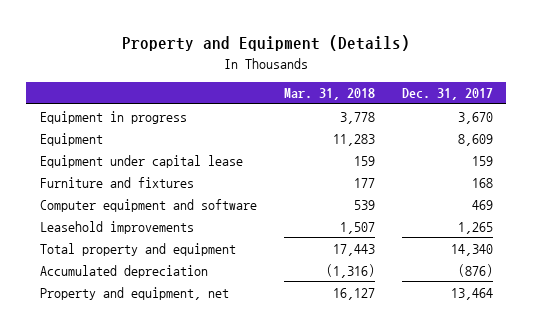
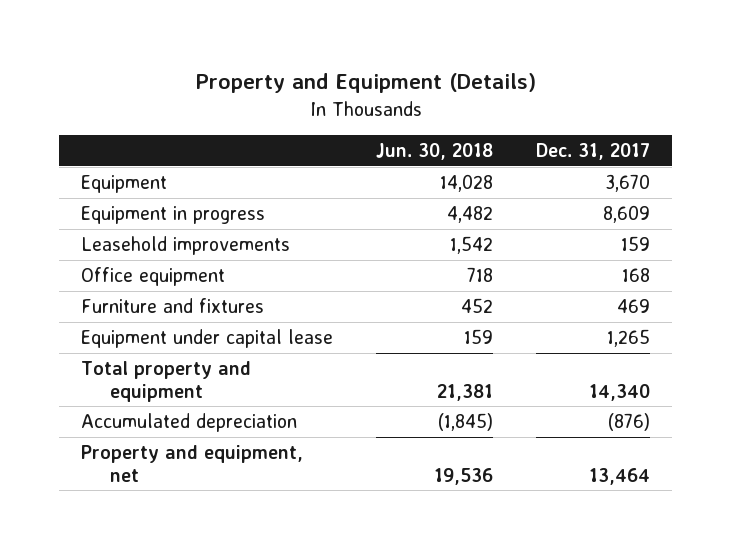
- | Mar. 31, 2018 | Dec. 31, 2017
+ | Jun. 30, 2018 | Dec. 31, 2017
- Equipment in progress | 3,778 | 3,670
- Equipment | 11,283 | 8,609
- Equipment under capital lease | 159 | 159
- Furniture and fixtures | 177 | 168
- Computer equipment and software | 539 | 469
- Leasehold improvements | 1,507 | 1,265
+ Equipment | 14,028 | 3,670
+ Equipment in progress | 4,482 | 8,609
+ Leasehold improvements | 1,542 | 159
+ Office equipment | 718 | 168
+ Furniture and fixtures | 452 | 469
+ Equipment under capital lease | 159 | 1,265

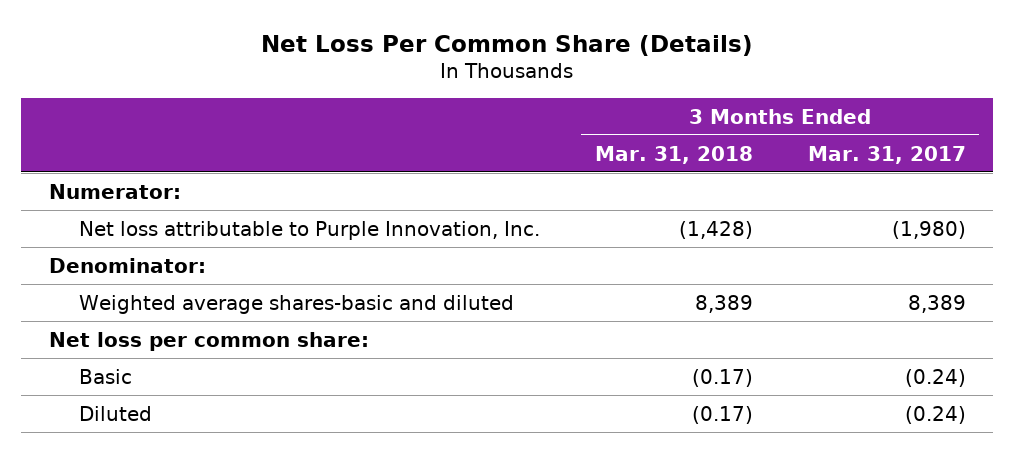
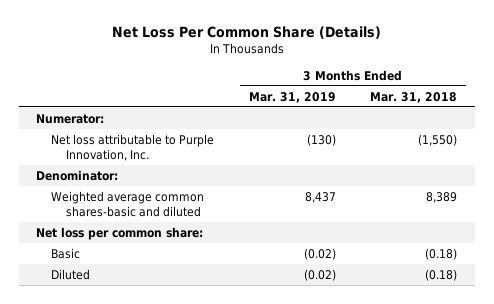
- | 3 Months Ended Mar. 31, 2018 | 3 Months Ended Mar. 31, 2017
+ | 3 Months Ended Mar. 31, 2019 | 3 Months Ended Mar. 31, 2018
- Net loss attributable to Purple Innovation, Inc. | (1,428) | (1,980)
+ Net loss attributable to Purple Innovation, Inc. | (130) | (1,550)
- Weighted average shares-basic and diluted | 8,389 | 8,389
+ Weighted average common shares-basic and diluted | 8,437 | 8,389
- Basic | (0.17) | (0.24)
- Diluted | (0.17) | (0.24)
+ Basic | (0.02) | (0.18)
+ Diluted | (0.02) | (0.18)

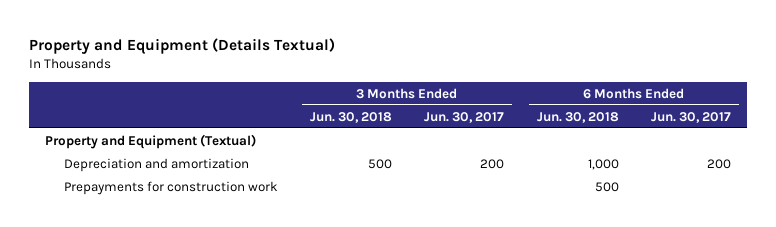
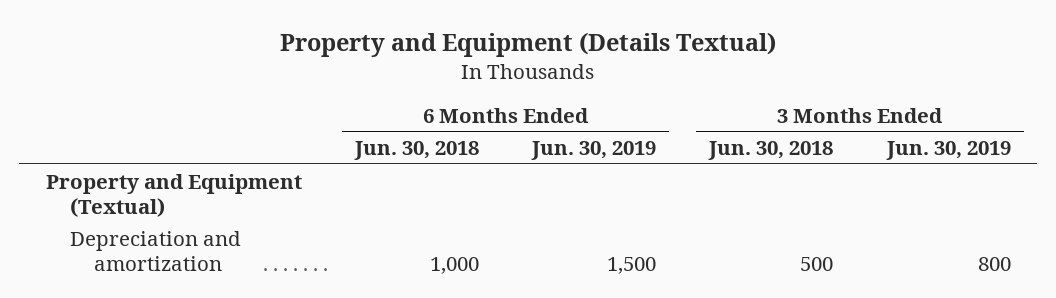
- | 3 Months Ended Jun. 30, 2018 | 3 Months Ended Jun. 30, 2017 | 6 Months Ended Jun. 30, 2018 | 6 Months Ended Jun. 30, 2017
+ | 6 Months Ended Jun. 30, 2018 | 6 Months Ended Jun. 30, 2019 | 3 Months Ended Jun. 30, 2018 | 3 Months Ended Jun. 30, 2019
- Prepayments for construction work | | | 500 |

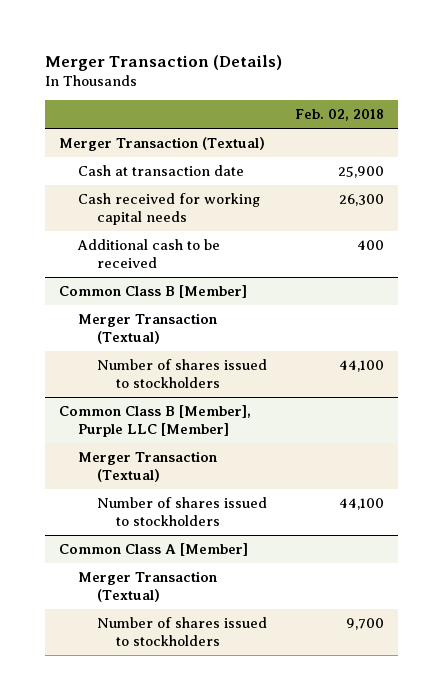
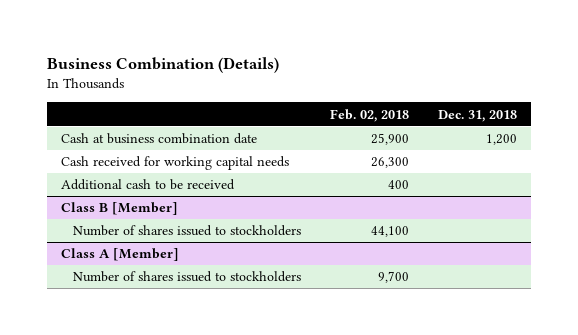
- Merger Transaction (Details)
+ Business Combination (Details)
- | Feb. 02, 2018
+ | Feb. 02, 2018 | Dec. 31, 2018
- Merger Transaction (Textual)
- Cash at transaction date | 25,900
+ Cash at business combination date | 25,900 | 1,200
- Common Class B [Member]
- Merger Transaction (Textual)
- Number of shares issued to stockholders | 44,100
- Common Class B [Member], Purple LLC [Member]
- Merger Transaction (Textual)
+ Class B [Member]
- Common Class A [Member]
- Merger Transaction (Textual)
+ Class A [Member]

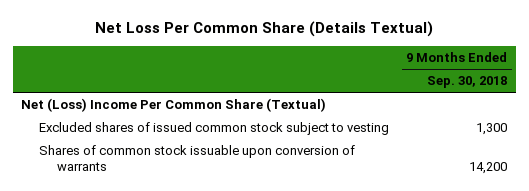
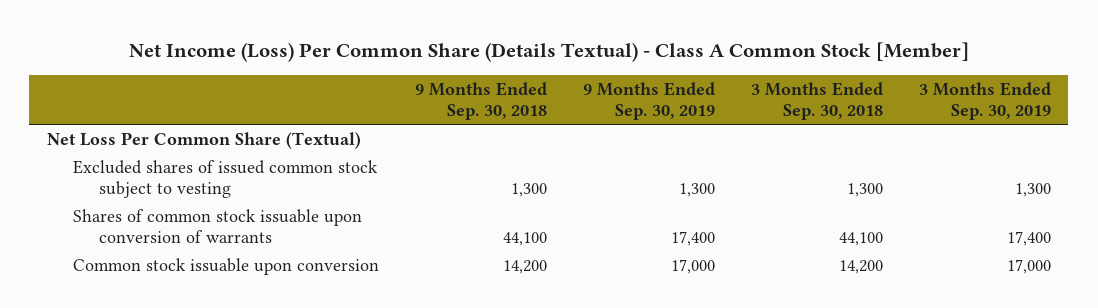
- Net Loss Per Common Share (Details Textual)
+ Net Income (Loss) Per Common Share (Details Textual) - Class A Common Stock [Member]
- | 9 Months Ended Sep. 30, 2018
+ | 9 Months Ended Sep. 30, 2018 | 9 Months Ended Sep. 30, 2019 | 3 Months Ended Sep. 30, 2018 | 3 Months Ended Sep. 30, 2019
- Net (Loss) Income Per Common Share (Textual)
+ Net Loss Per Common Share (Textual)
- Shares of common stock issuable upon conversion of warrants | 14,200
+ Shares of common stock issuable upon conversion of warrants | 44,100 | 17,400 | 44,100 | 17,400
+ Common stock issuable upon conversion | 14,200 | 17,000 | 14,200 | 17,000

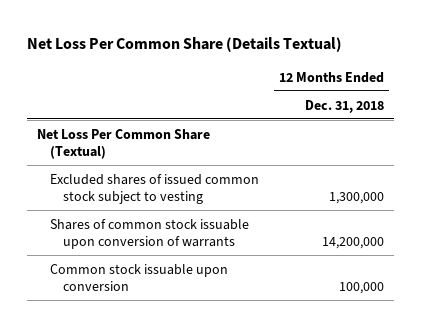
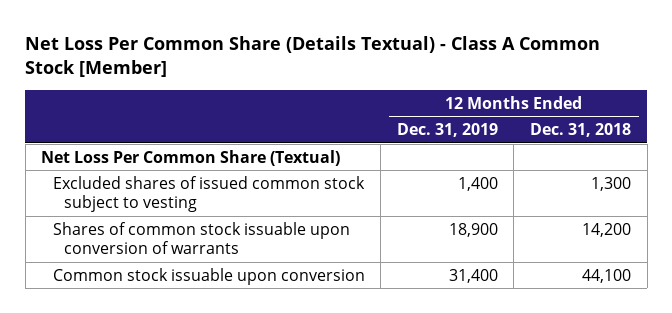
- Net Loss Per Common Share (Details Textual)
+ Net Loss Per Common Share (Details Textual) - Class A Common Stock [Member]
- | 12 Months Ended Dec. 31, 2018
+ | 12 Months Ended Dec. 31, 2019 | 12 Months Ended Dec. 31, 2018
- Excluded shares of issued common stock subject to vesting | 1,300,000
- Shares of common stock issuable upon conversion of warrants | 14,200,000
- Common stock issuable upon conversion | 100,000
+ Excluded shares of issued common stock subject to vesting | 1,400 | 1,300
+ Shares of common stock issuable upon conversion of warrants | 18,900 | 14,200
+ Common stock issuable upon conversion | 31,400 | 44,100

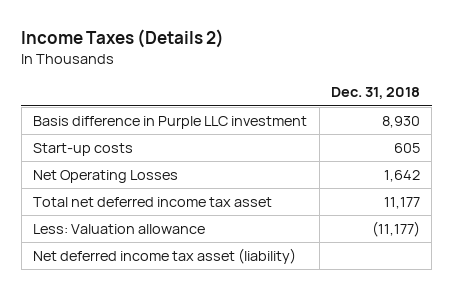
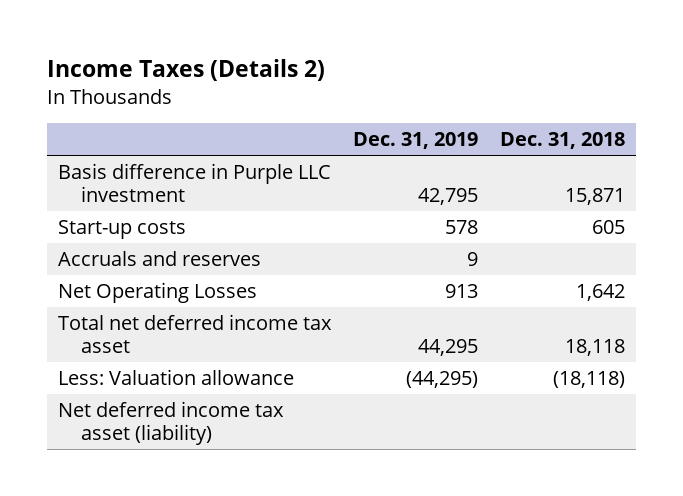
- | Dec. 31, 2018
+ | Dec. 31, 2019 | Dec. 31, 2018
- Basis difference in Purple LLC investment | 8,930
+ Basis difference in Purple LLC investment | 42,795 | 15,871
+ Accruals and reserves | 9 |
- Total net deferred income tax asset | 11,177
- Less: Valuation allowance | (11,177)
+ Total net deferred income tax asset | 44,295 | 18,118
+ Less: Valuation allowance | (44,295) | (18,118)

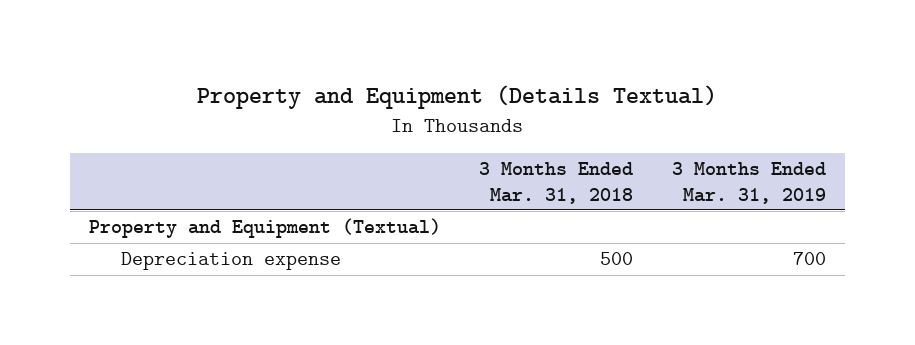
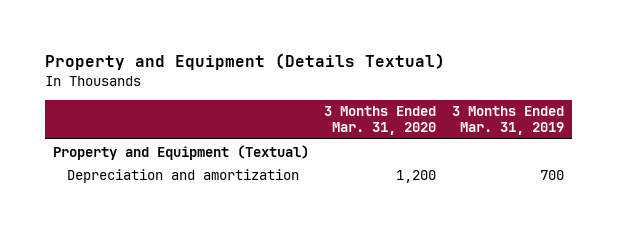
- | 3 Months Ended Mar. 31, 2018 | 3 Months Ended Mar. 31, 2019
+ | 3 Months Ended Mar. 31, 2020 | 3 Months Ended Mar. 31, 2019
- Depreciation expense | 500 | 700
+ Depreciation and amortization | 1,200 | 700

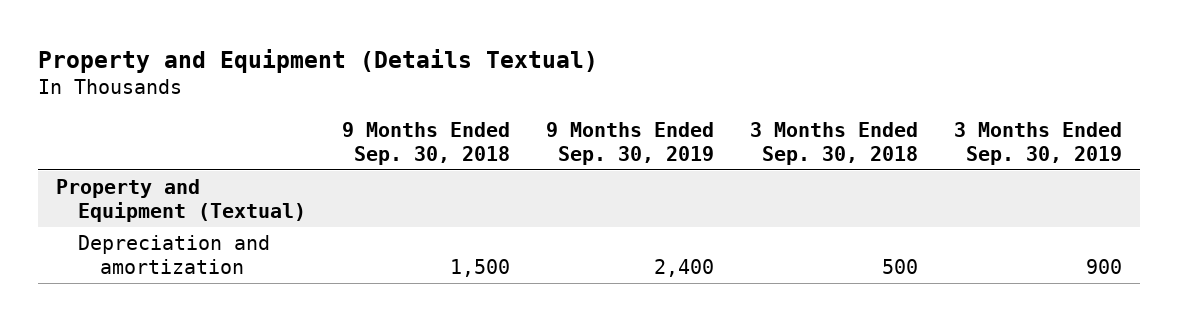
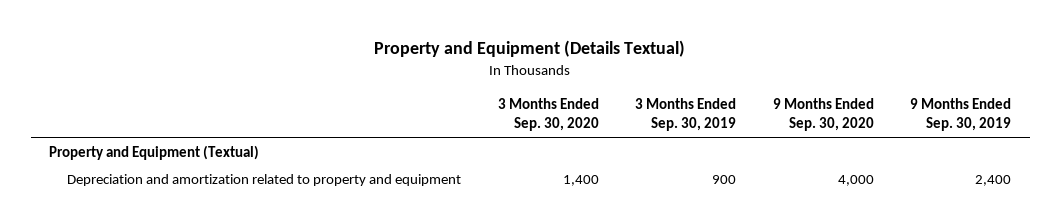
- | 9 Months Ended Sep. 30, 2018 | 9 Months Ended Sep. 30, 2019 | 3 Months Ended Sep. 30, 2018 | 3 Months Ended Sep. 30, 2019
+ | 3 Months Ended Sep. 30, 2020 | 3 Months Ended Sep. 30, 2019 | 9 Months Ended Sep. 30, 2020 | 9 Months Ended Sep. 30, 2019
- Depreciation and amortization | 1,500 | 2,400 | 500 | 900
+ Depreciation and amortization related to property and equipment | 1,400 | 900 | 4,000 | 2,400

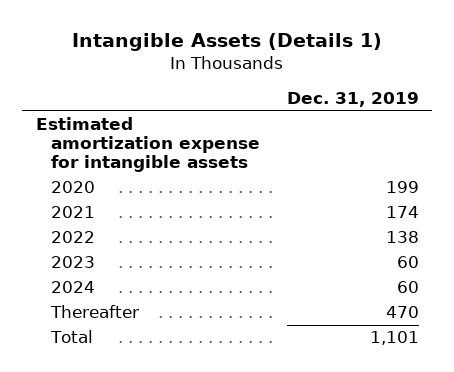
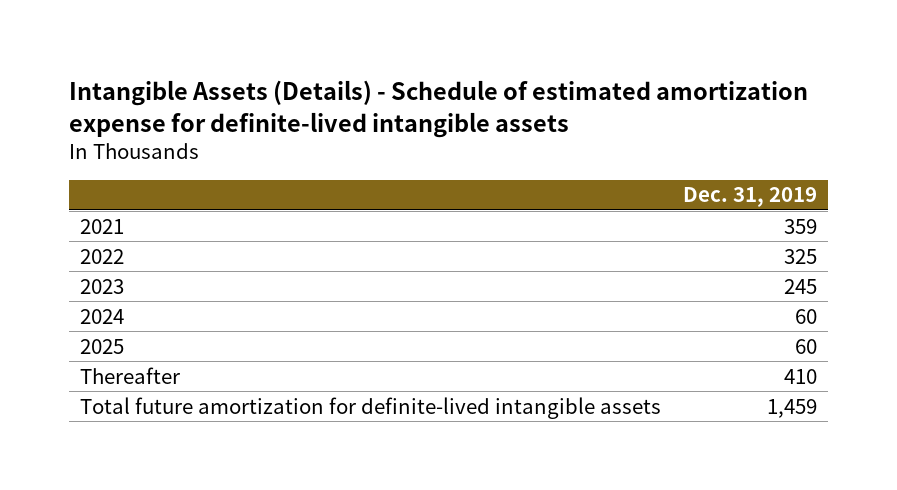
- Intangible Assets (Details 1)
+ Intangible Assets (Details) - Schedule of estimated amortization expense for definite-lived intangible assets
- Estimated amortization expense for intangible assets
- 2020 | 199
- 2021 | 174
- 2022 | 138
- 2023 | 60
+ 2021 | 359
+ 2022 | 325
+ 2023 | 245
- Thereafter | 470
- Total | 1,101
+ 2025 | 60
+ Thereafter | 410
+ Total future amortization for definite-lived intangible assets | 1,459

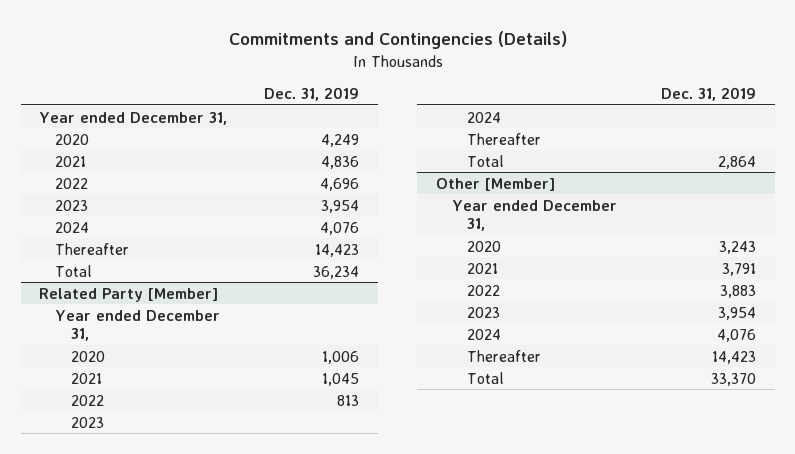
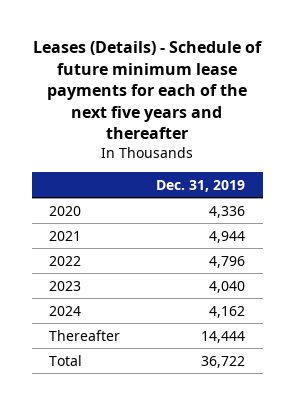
- Commitments and Contingencies (Details)
+ Leases (Details) - Schedule of future minimum lease payments for each of the next five years and thereafter
- Year ended December 31,
- 2020 | 4,249
- 2021 | 4,836
- 2022 | 4,696
- 2023 | 3,954
- 2024 | 4,076
- Thereafter | 14,423
- Total | 36,234
- Related Party [Member]
- Year ended December 31,
- 2020 | 1,006
- 2021 | 1,045
- 2022 | 813
- 2023
- 2024
- Thereafter
- Total | 2,864
- Other [Member]
- Year ended December 31,
- 2020 | 3,243
- 2021 | 3,791
- 2022 | 3,883
- 2023 | 3,954
- 2024 | 4,076
- Thereafter | 14,423
- Total | 33,370
+ 2020 | 4,336
+ 2021 | 4,944
+ 2022 | 4,796
+ 2023 | 4,040
+ 2024 | 4,162
+ Thereafter | 14,444
+ Total | 36,722

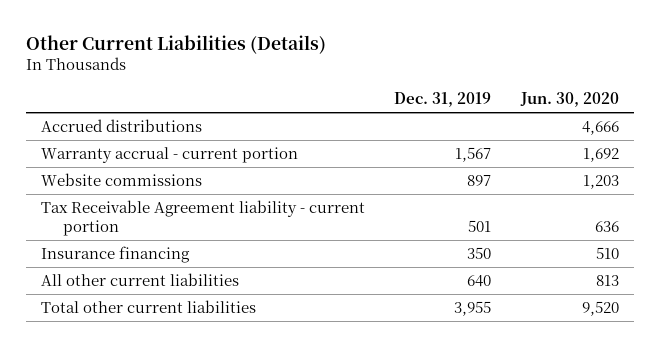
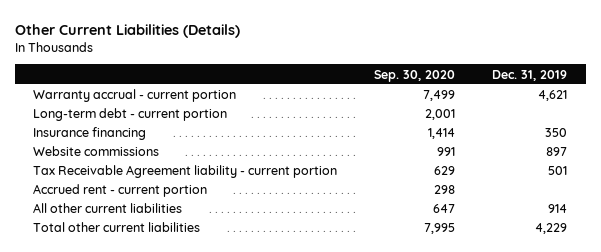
- | Dec. 31, 2019 | Jun. 30, 2020
+ | Sep. 30, 2020 | Dec. 31, 2019
- Accrued distributions | | 4,666
- Warranty accrual - current portion | 1,567 | 1,692
+ Warranty accrual - current portion | 7,499 | 4,621
+ Long-term debt - current portion | 2,001 |
moved up: Insurance financing | 1,414 | 350
- All other current liabilities | 640 | 813
- Total other current liabilities | 3,955 | 9,520
+ Accrued rent - current portion | 298 |
+ All other current liabilities | 647 | 914
+ Total other current liabilities | 7,995 | 4,229

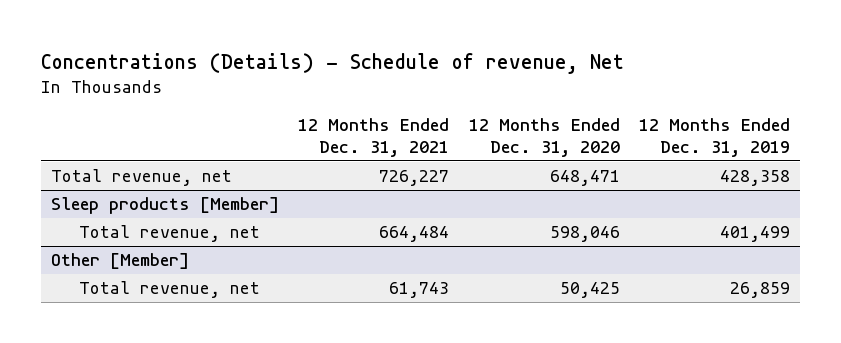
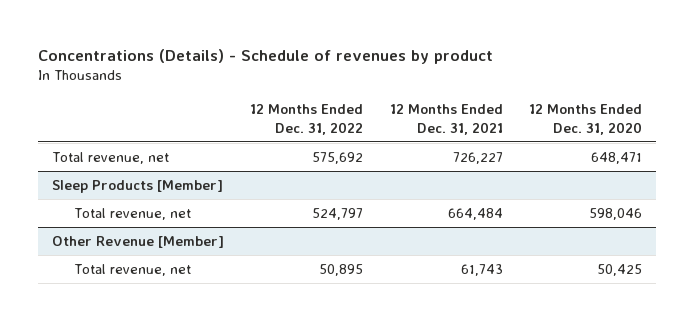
- Concentrations (Details) - Schedule of revenue, Net
+ Concentrations (Details) - Schedule of revenues by product
- | 12 Months Ended Dec. 31, 2021 | 12 Months Ended Dec. 31, 2020 | 12 Months Ended Dec. 31, 2019
+ | 12 Months Ended Dec. 31, 2022 | 12 Months Ended Dec. 31, 2021 | 12 Months Ended Dec. 31, 2020
- Sleep products [Member]
+ Sleep Products [Member]
- Other [Member]
+ Other Revenue [Member]

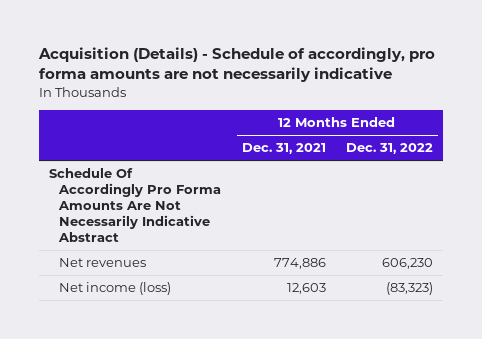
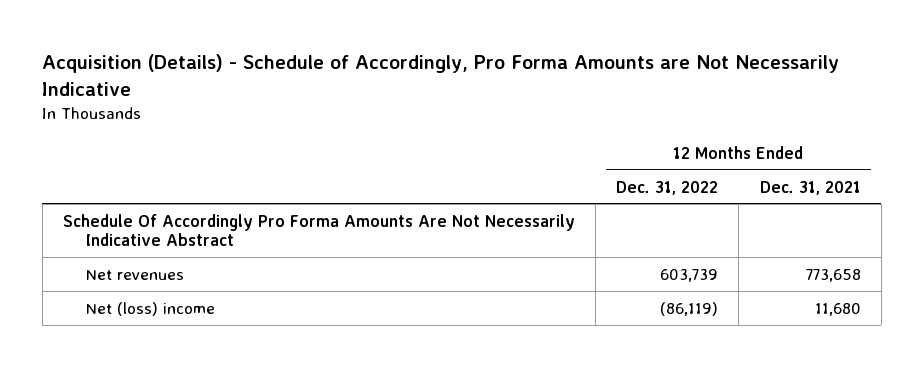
- Acquisition (Details) - Schedule of accordingly, pro forma amounts are not necessarily indicative
+ Acquisition (Details) - Schedule of Accordingly, Pro Forma Amounts are Not Necessarily Indicative
- | 12 Months Ended Dec. 31, 2021 | 12 Months Ended Dec. 31, 2022
+ | 12 Months Ended Dec. 31, 2022 | 12 Months Ended Dec. 31, 2021
- Net revenues | 774,886 | 606,230
- Net income (loss) | 12,603 | (83,323)
+ Net revenues | 603,739 | 773,658
+ Net (loss) income | (86,119) | 11,680

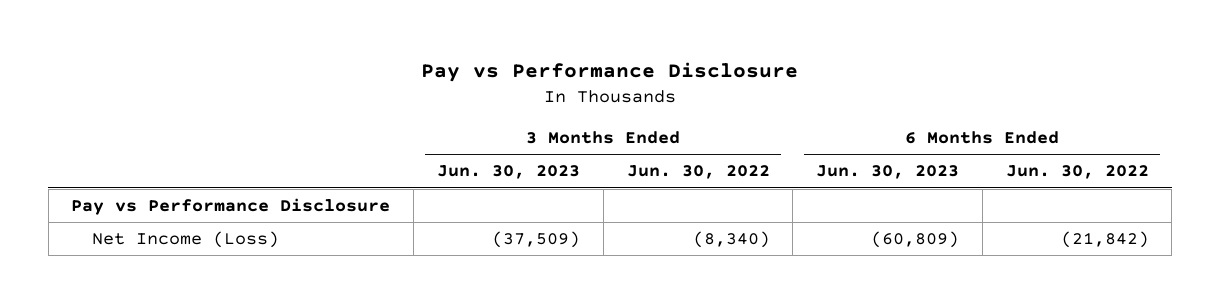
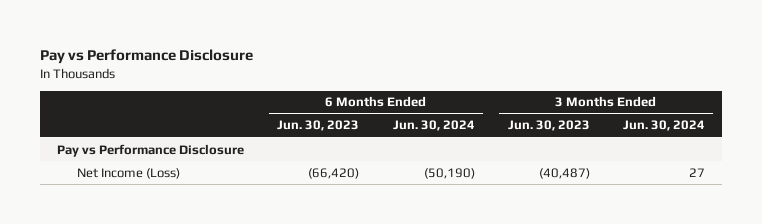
- | 3 Months Ended Jun. 30, 2023 | 3 Months Ended Jun. 30, 2022 | 6 Months Ended Jun. 30, 2023 | 6 Months Ended Jun. 30, 2022
+ | 6 Months Ended Jun. 30, 2023 | 6 Months Ended Jun. 30, 2024 | 3 Months Ended Jun. 30, 2023 | 3 Months Ended Jun. 30, 2024
- Net Income (Loss) | (37,509) | (8,340) | (60,809) | (21,842)
+ Net Income (Loss) | (66,420) | (50,190) | (40,487) | 27

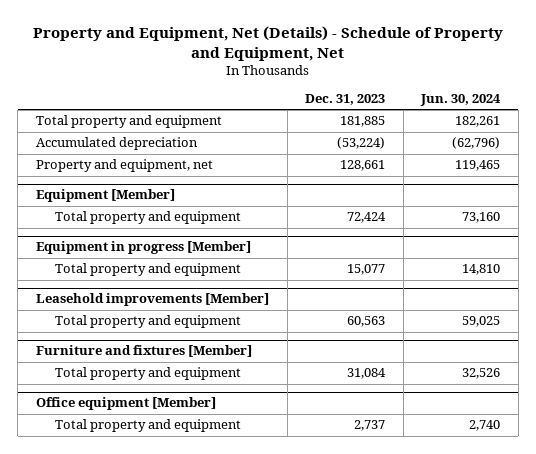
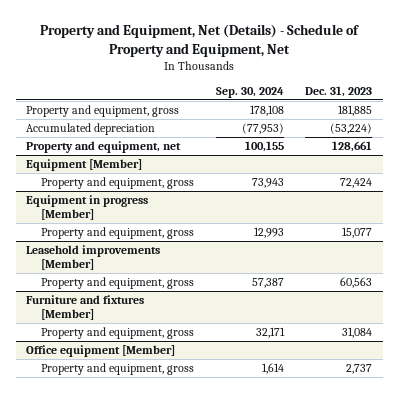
- | Dec. 31, 2023 | Jun. 30, 2024
+ | Sep. 30, 2024 | Dec. 31, 2023
- Total property and equipment | 181,885 | 182,261
+ Property and equipment, gross | 178,108 | 181,885
@ Equipment [Member]
- Total property and equipment | 72,424 | 73,160
+ Property and equipment, gross | 73,943 | 72,424
@ Equipment in progress [Member]
- Total property and equipment | 15,077 | 14,810
+ Property and equipment, gross | 12,993 | 15,077
@ Leasehold improvements [Member]
- Total property and equipment | 60,563 | 59,025
+ Property and equipment, gross | 57,387 | 60,563
@ Furniture and fixtures [Member]
- Total property and equipment | 31,084 | 32,526
+ Property and equipment, gross | 32,171 | 31,084
@ Office equipment [Member]
- Total property and equipment | 2,737 | 2,740
+ Property and equipment, gross | 1,614 | 2,737

